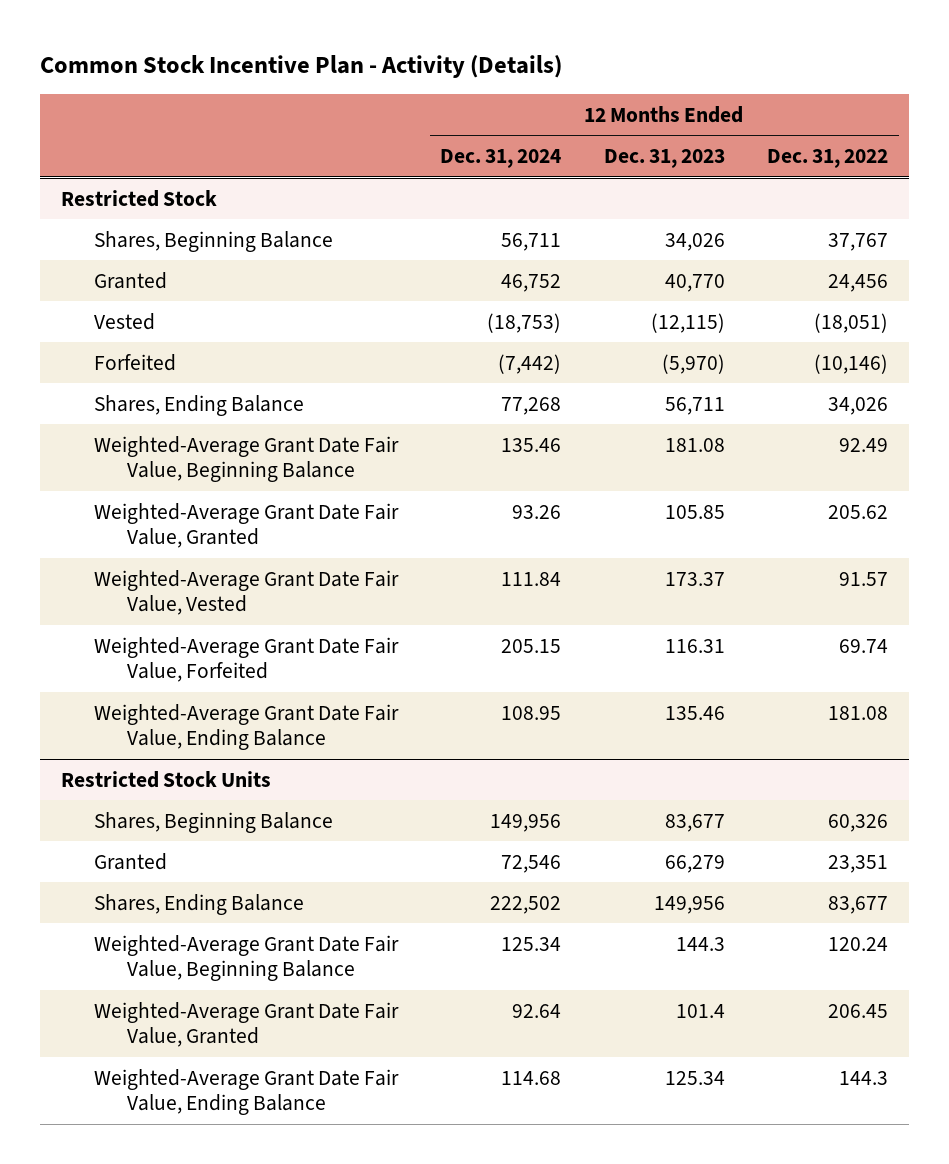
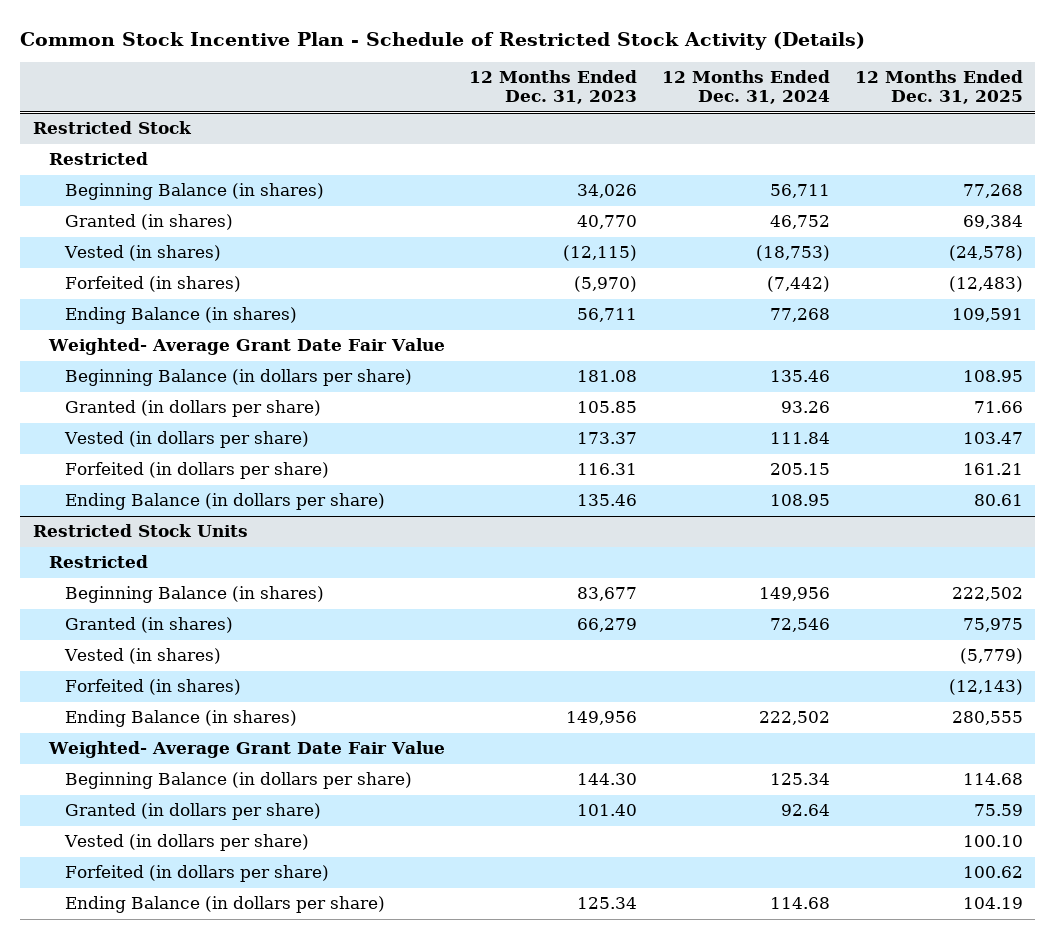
- Common Stock Incentive Plan - Activity (Details)
+ Common Stock Incentive Plan - Schedule of Restricted Stock Activity (Details)
- | 12 Months Ended Dec. 31, 2024 | 12 Months Ended Dec. 31, 2023 | 12 Months Ended Dec. 31, 2022
+ | 12 Months Ended Dec. 31, 2023 | 12 Months Ended Dec. 31, 2024 | 12 Months Ended Dec. 31, 2025
@ Restricted Stock
- Shares, Beginning Balance | 56,711 | 34,026 | 37,767
- Granted | 46,752 | 40,770 | 24,456
- Vested | (18,753) | (12,115) | (18,051)
- Forfeited | (7,442) | (5,970) | (10,146)
- Shares, Ending Balance | 77,268 | 56,711 | 34,026
- Weighted-Average Grant Date Fair Value, Beginning Balance | 135.46 | 181.08 | 92.49
- Weighted-Average Grant Date Fair Value, Granted | 93.26 | 105.85 | 205.62
- Weighted-Average Grant Date Fair Value, Vested | 111.84 | 173.37 | 91.57
- Weighted-Average Grant Date Fair Value, Forfeited | 205.15 | 116.31 | 69.74
- Weighted-Average Grant Date Fair Value, Ending Balance | 108.95 | 135.46 | 181.08
+ Restricted
+ Beginning Balance (in shares) | 34,026 | 56,711 | 77,268
+ Granted (in shares) | 40,770 | 46,752 | 69,384
+ Vested (in shares) | (12,115) | (18,753) | (24,578)
+ Forfeited (in shares) | (5,970) | (7,442) | (12,483)
+ Ending Balance (in shares) | 56,711 | 77,268 | 109,591
+ Weighted- Average Grant Date Fair Value
+ Beginning Balance (in dollars per share) | 181.08 | 135.46 | 108.95
+ Granted (in dollars per share) | 105.85 | 93.26 | 71.66
+ Vested (in dollars per share) | 173.37 | 111.84 | 103.47
+ Forfeited (in dollars per share) | 116.31 | 205.15 | 161.21
+ Ending Balance (in dollars per share) | 135.46 | 108.95 | 80.61
@ Restricted Stock Units
- Shares, Beginning Balance | 149,956 | 83,677 | 60,326
- Granted | 72,546 | 66,279 | 23,351
- Shares, Ending Balance | 222,502 | 149,956 | 83,677
- Weighted-Average Grant Date Fair Value, Beginning Balance | 125.34 | 144.3 | 120.24
- Weighted-Average Grant Date Fair Value, Granted | 92.64 | 101.4 | 206.45
- Weighted-Average Grant Date Fair Value, Ending Balance | 114.68 | 125.34 | 144.3
+ Restricted
+ Beginning Balance (in shares) | 83,677 | 149,956 | 222,502
+ Granted (in shares) | 66,279 | 72,546 | 75,975
+ Vested (in shares) | | | (5,779)
+ Forfeited (in shares) | | | (12,143)
+ Ending Balance (in shares) | 149,956 | 222,502 | 280,555
+ Weighted- Average Grant Date Fair Value
+ Beginning Balance (in dollars per share) | 144.30 | 125.34 | 114.68
+ Granted (in dollars per share) | 101.40 | 92.64 | 75.59
+ Vested (in dollars per share) | | | 100.10
+ Forfeited (in dollars per share) | | | 100.62
+ Ending Balance (in dollars per share) | 125.34 | 114.68 | 104.19

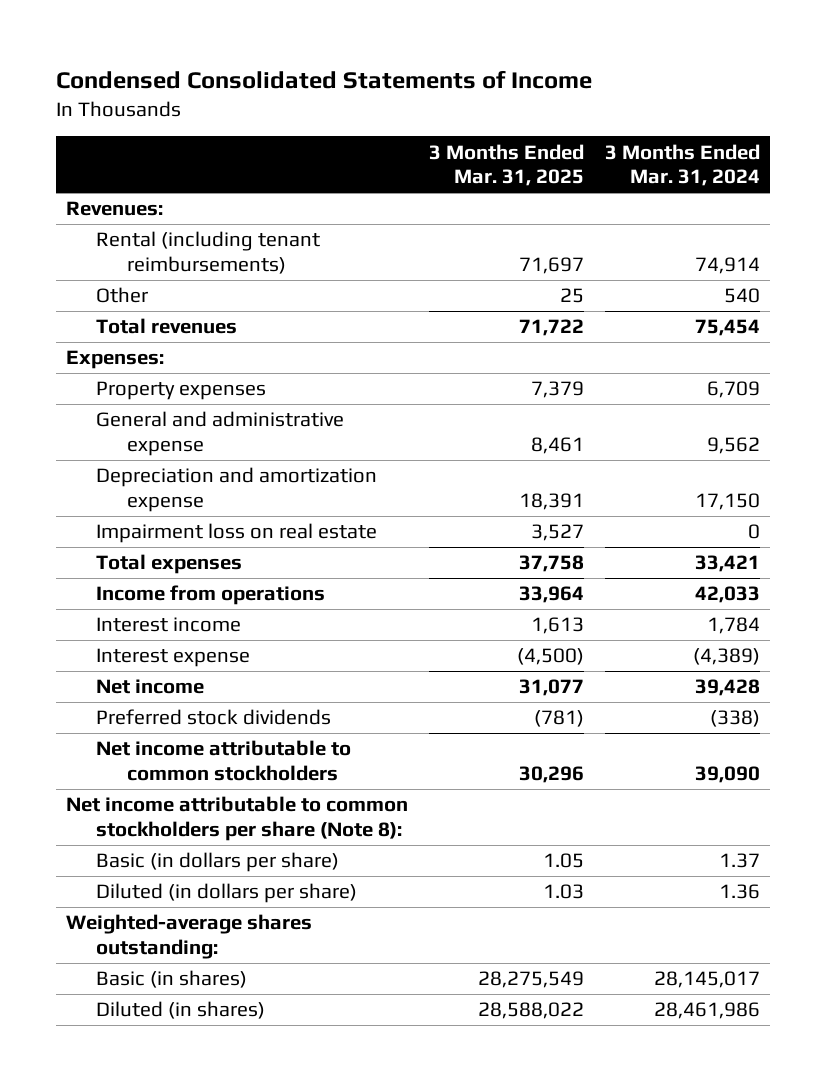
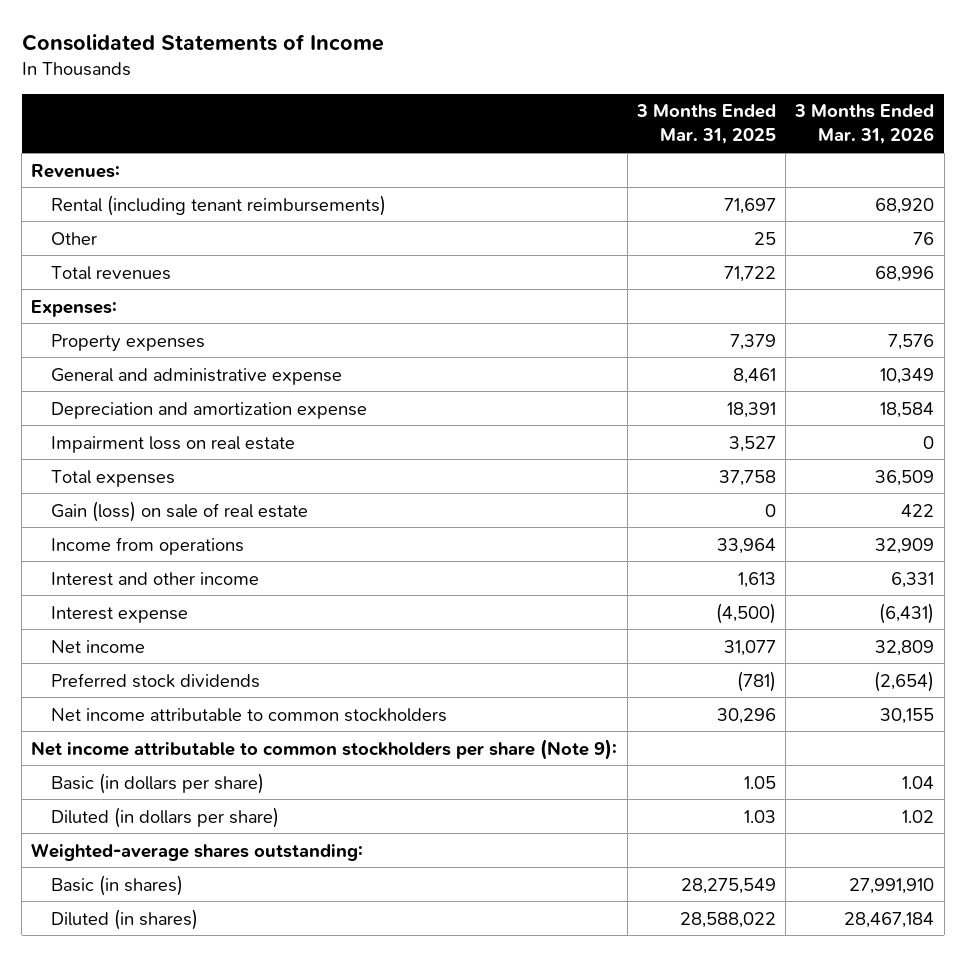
- Condensed Consolidated Statements of Income
+ Consolidated Statements of Income
- | 3 Months Ended Mar. 31, 2025 | 3 Months Ended Mar. 31, 2024
+ | 3 Months Ended Mar. 31, 2025 | 3 Months Ended Mar. 31, 2026
+ Gain (loss) on sale of real estate | 0 | 422
- Interest income | 1,613 | 1,784
+ Interest and other income | 1,613 | 6,331
- Net income attributable to common stockholders per share (Note 8):
+ Net income attributable to common stockholders per share (Note 9):

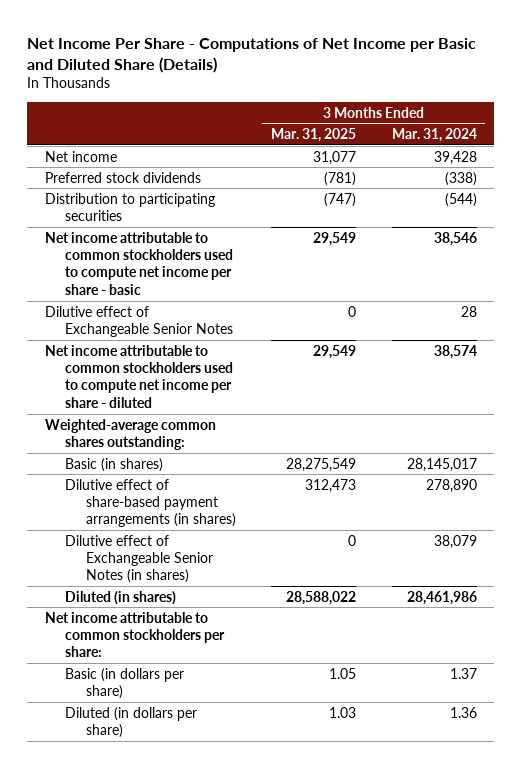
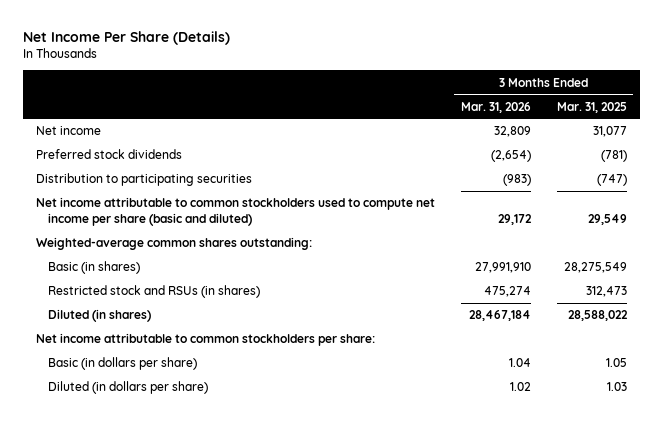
- Net Income Per Share - Computations of Net Income per Basic and Diluted Share (Details)
+ Net Income Per Share (Details)
- | 3 Months Ended Mar. 31, 2025 | 3 Months Ended Mar. 31, 2024
+ | 3 Months Ended Mar. 31, 2026 | 3 Months Ended Mar. 31, 2025
- Net income attributable to common stockholders used to compute net income per share - basic | 29,549 | 38,546
- Dilutive effect of Exchangeable Senior Notes | 0 | 28
- Net income attributable to common stockholders used to compute net income per share - diluted | 29,549 | 38,574
+ Net income attributable to common stockholders used to compute net income per share (basic and diluted) | 29,172 | 29,549
- Dilutive effect of share-based payment arrangements (in shares) | 312,473 | 278,890
- Dilutive effect of Exchangeable Senior Notes (in shares) | 0 | 38,079
+ Restricted stock and RSUs (in shares) | 475,274 | 312,473

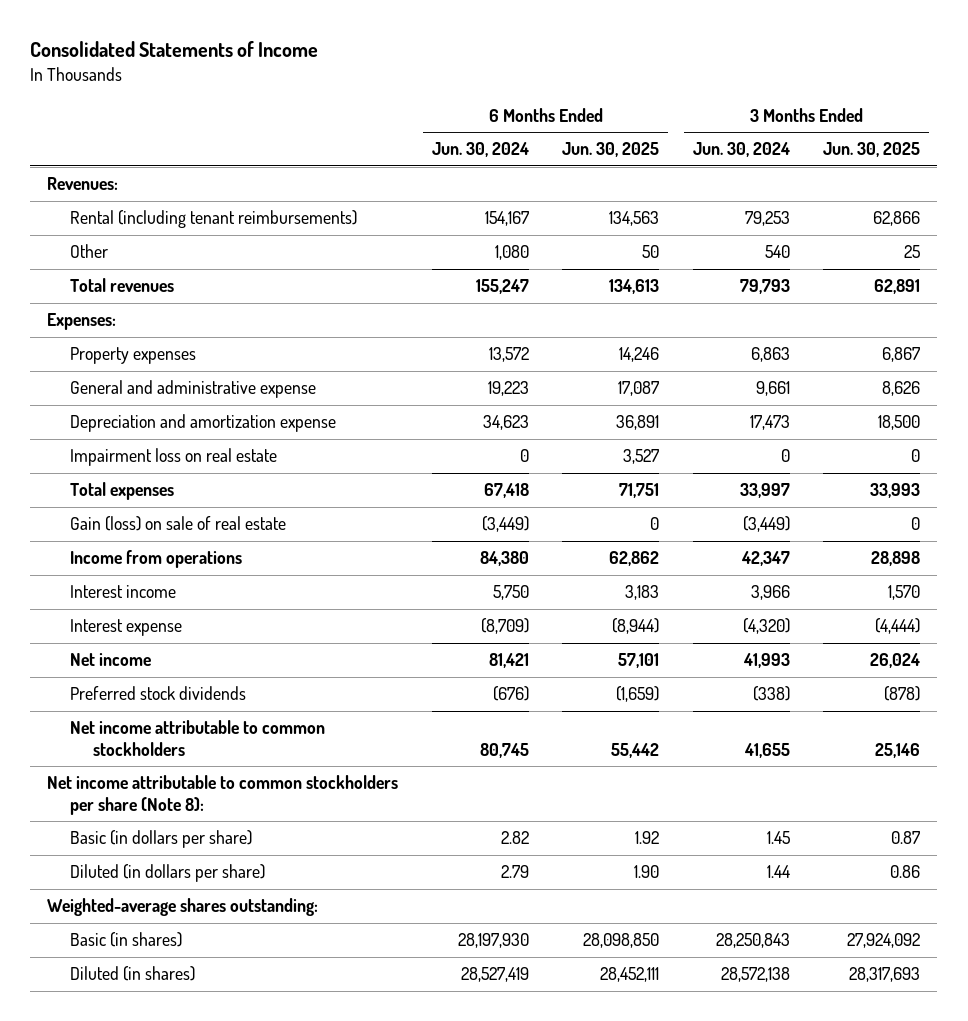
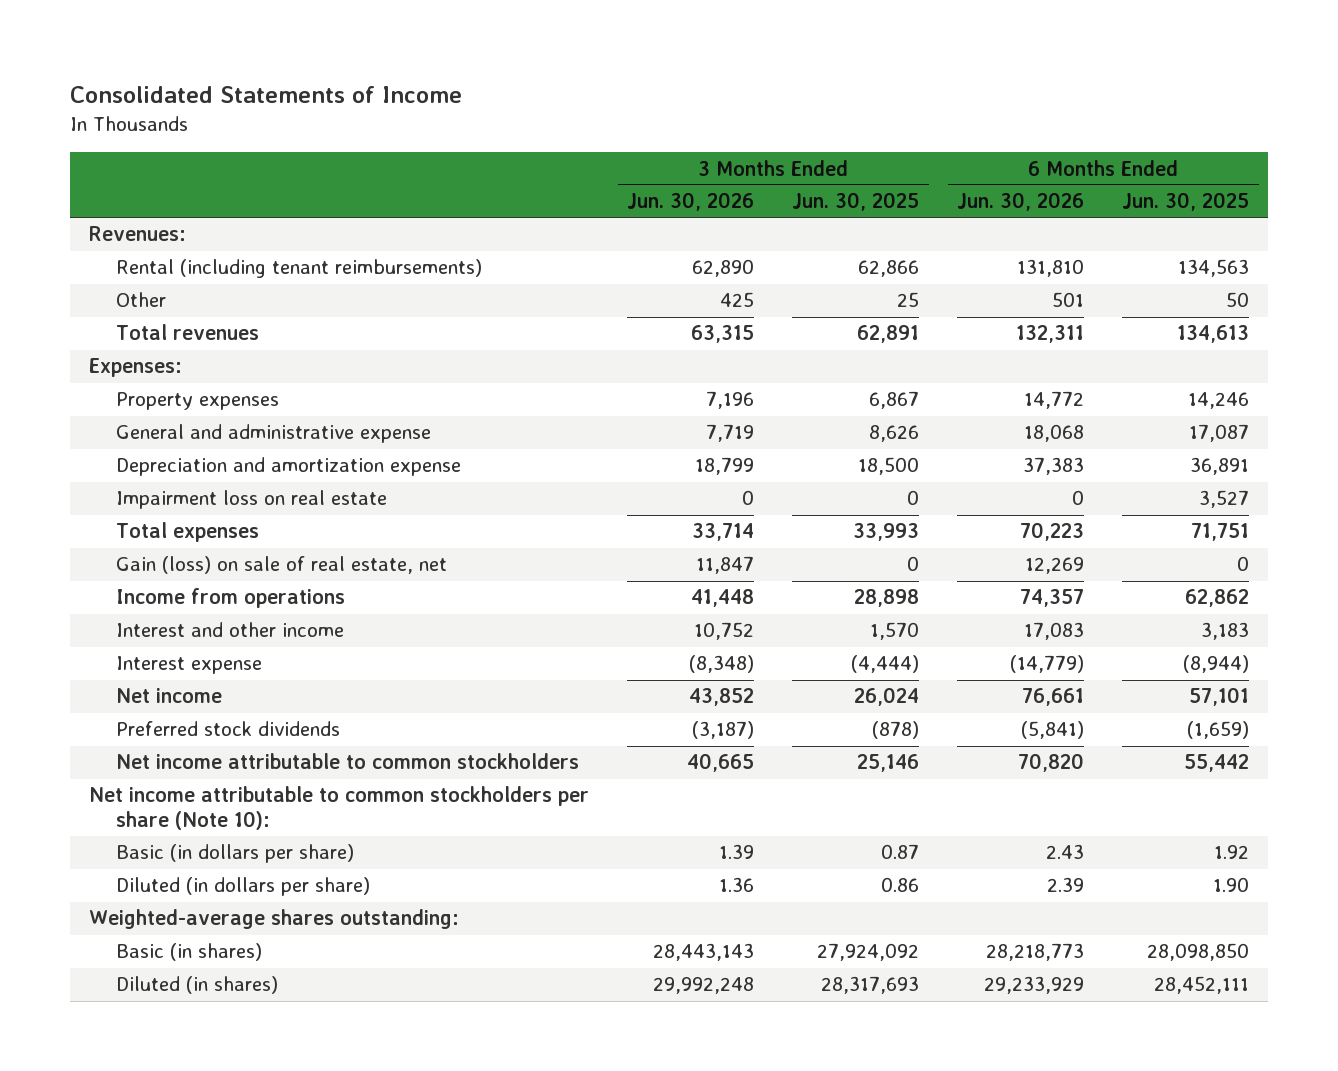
- | 6 Months Ended Jun. 30, 2024 | 6 Months Ended Jun. 30, 2025 | 3 Months Ended Jun. 30, 2024 | 3 Months Ended Jun. 30, 2025
+ | 3 Months Ended Jun. 30, 2026 | 3 Months Ended Jun. 30, 2025 | 6 Months Ended Jun. 30, 2026 | 6 Months Ended Jun. 30, 2025
- Gain (loss) on sale of real estate | (3,449) | 0 | (3,449) | 0
+ Gain (loss) on sale of real estate, net | 11,847 | 0 | 12,269 | 0
- Interest income | 5,750 | 3,183 | 3,966 | 1,570
+ Interest and other income | 10,752 | 1,570 | 17,083 | 3,183
- Net income attributable to common stockholders per share (Note 8):
+ Net income attributable to common stockholders per share (Note 10):

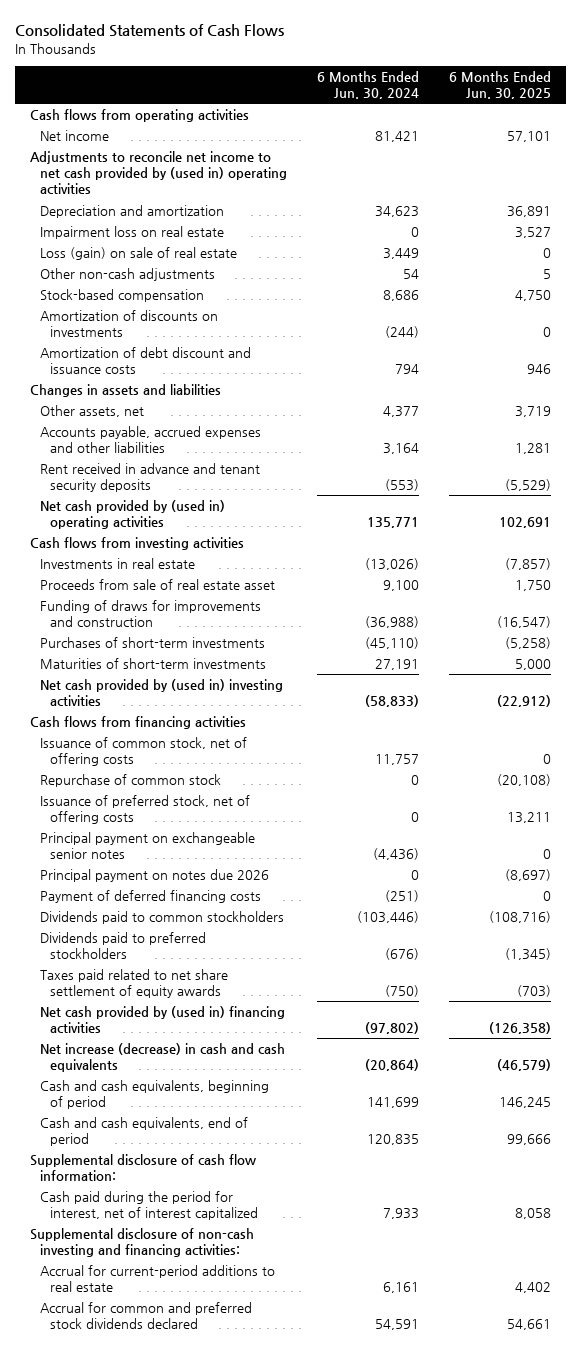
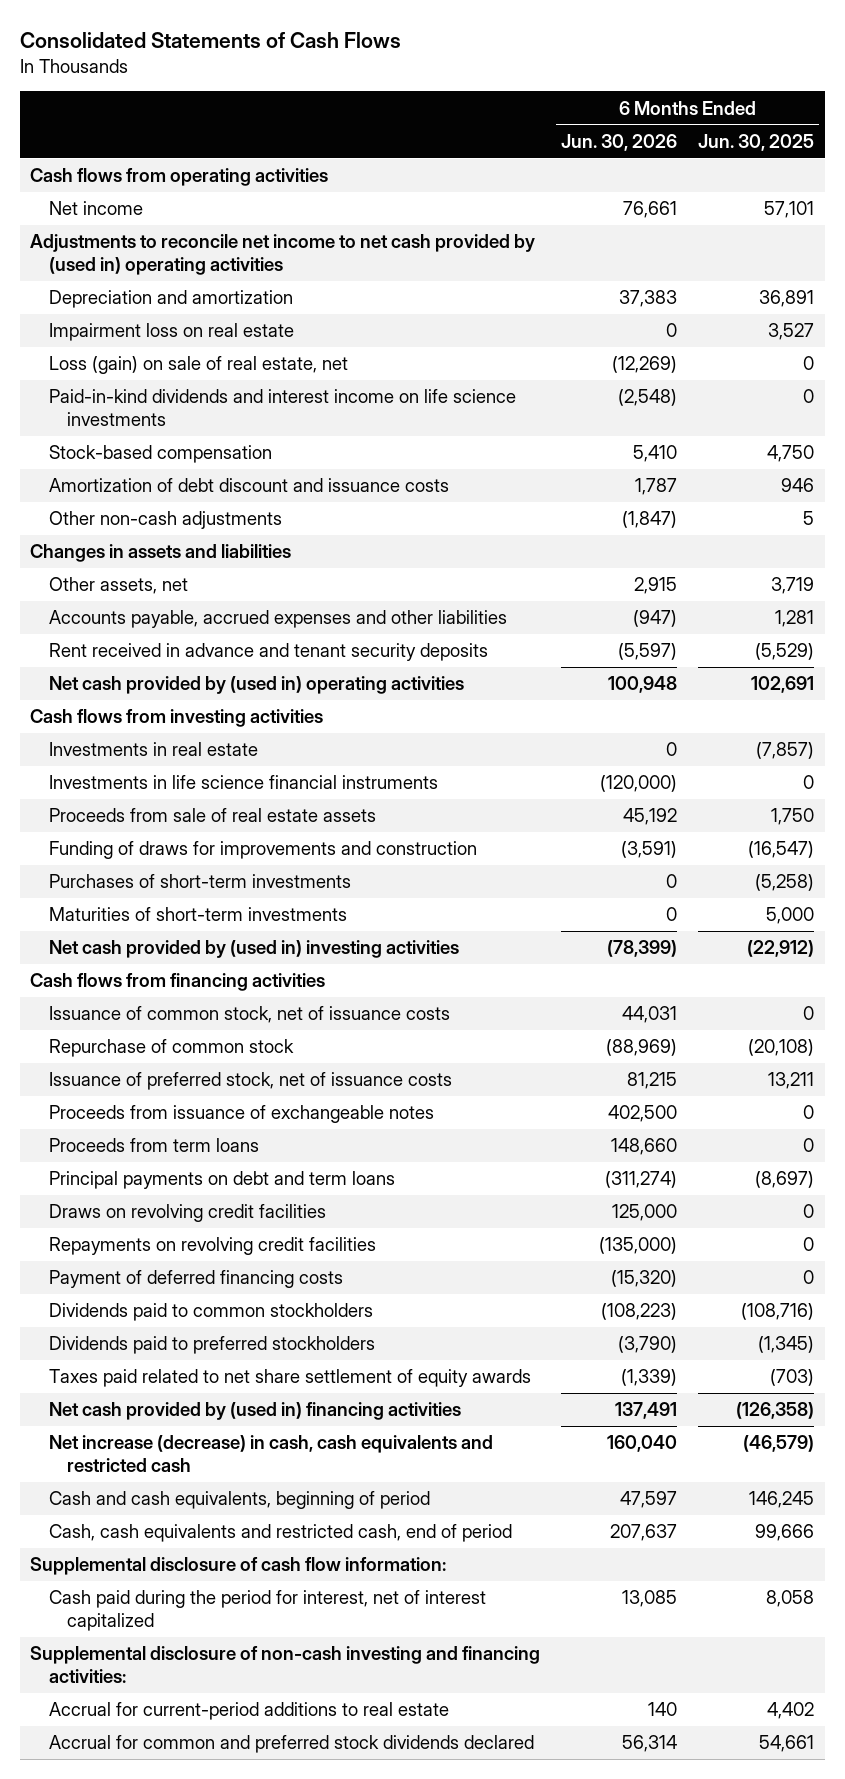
- | 6 Months Ended Jun. 30, 2024 | 6 Months Ended Jun. 30, 2025
+ | 6 Months Ended Jun. 30, 2026 | 6 Months Ended Jun. 30, 2025
- Loss (gain) on sale of real estate | 3,449 | 0
+ Loss (gain) on sale of real estate, net | (12,269) | 0
+ Paid-in-kind dividends and interest income on life science investments | (2,548) | 0
- Amortization of discounts on investments | (244) | 0
moved down: Other non-cash adjustments | (1,847) | 5
- Proceeds from sale of real estate asset | 9,100 | 1,750
+ Investments in life science financial instruments | (120,000) | 0
+ Proceeds from sale of real estate assets | 45,192 | 1,750
- Issuance of common stock, net of offering costs | 11,757 | 0
+ Issuance of common stock, net of issuance costs | 44,031 | 0
- Issuance of preferred stock, net of offering costs | 0 | 13,211
- Principal payment on exchangeable senior notes | (4,436) | 0
- Principal payment on notes due 2026 | 0 | (8,697)
+ Issuance of preferred stock, net of issuance costs | 81,215 | 13,211
+ Proceeds from issuance of exchangeable notes | 402,500 | 0
+ Proceeds from term loans | 148,660 | 0
+ Principal payments on debt and term loans | (311,274) | (8,697)
+ Draws on revolving credit facilities | 125,000 | 0
+ Repayments on revolving credit facilities | (135,000) | 0
- Net increase (decrease) in cash and cash equivalents | (20,864) | (46,579)
+ Net increase (decrease) in cash, cash equivalents and restricted cash | 160,040 | (46,579)
- Cash and cash equivalents, end of period | 120,835 | 99,666
+ Cash, cash equivalents and restricted cash, end of period | 207,637 | 99,666

